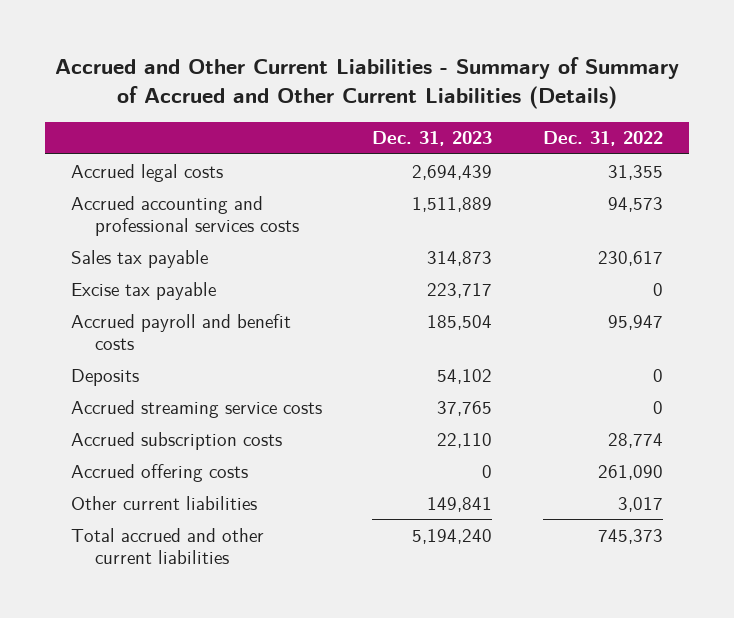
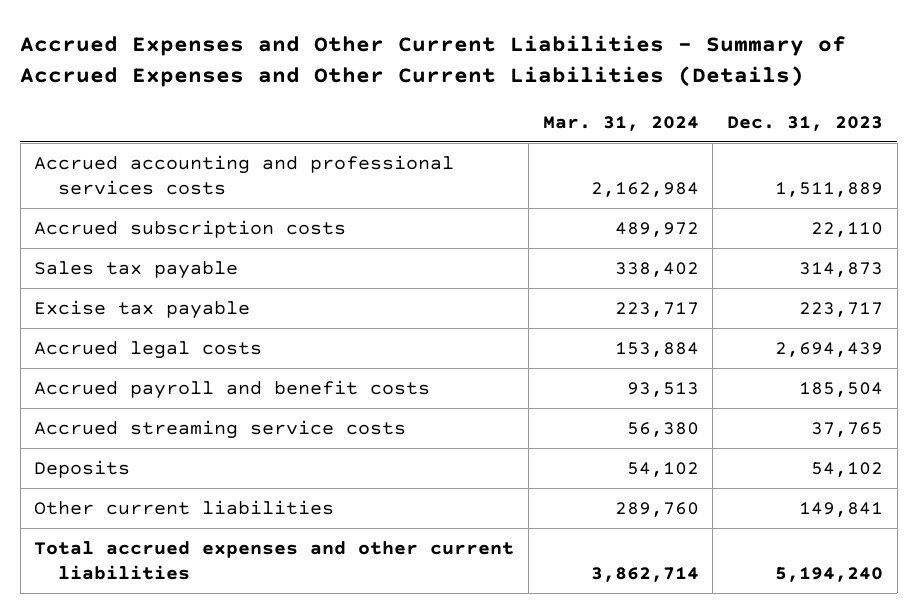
- Accrued and Other Current Liabilities - Summary of Summary of Accrued and Other Current Liabilities (Details)
+ Accrued Expenses and Other Current Liabilities - Summary of Accrued Expenses and Other Current Liabilities (Details)
- | Dec. 31, 2023 | Dec. 31, 2022
+ | Mar. 31, 2024 | Dec. 31, 2023
moved up: Accrued subscription costs | 489,972 | 22,110
moved down: Accrued legal costs | 153,884 | 2,694,439
- Accrued offering costs | 0 | 261,090
moved down: Deposits | 54,102 | 54,102
- Total accrued and other current liabilities | 5,194,240 | 745,373
+ Total accrued expenses and other current liabilities | 3,862,714 | 5,194,240

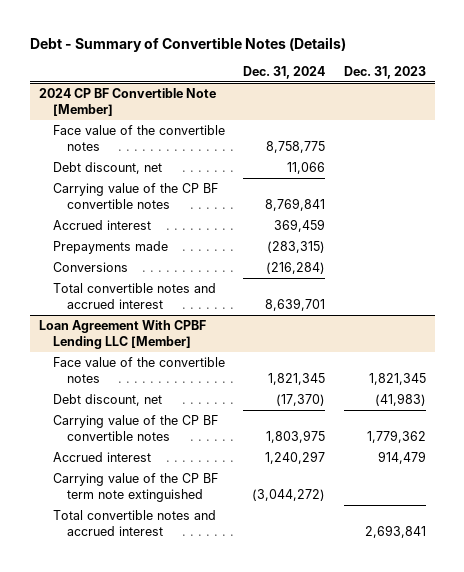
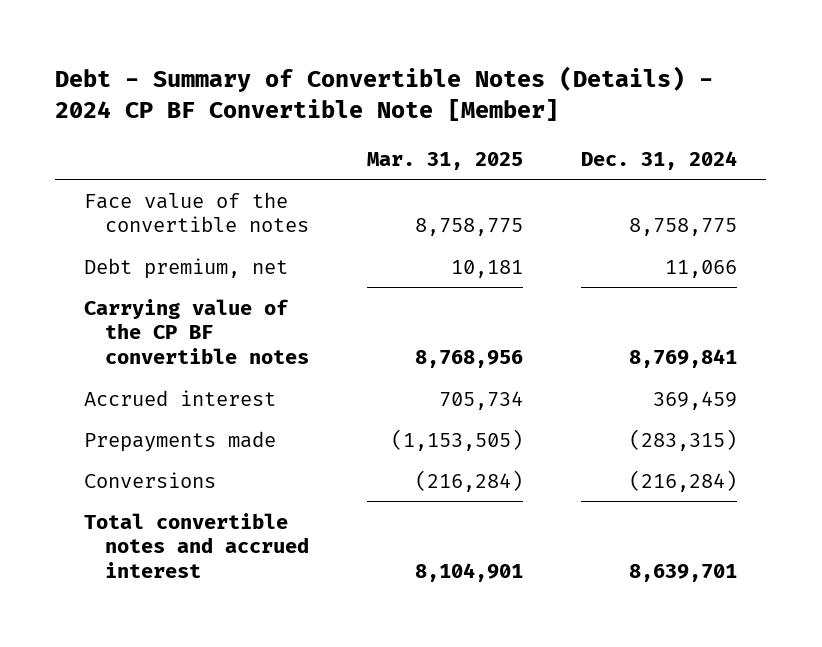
- Debt - Summary of Convertible Notes (Details)
+ Debt - Summary of Convertible Notes (Details) - 2024 CP BF Convertible Note [Member]
- | Dec. 31, 2024 | Dec. 31, 2023
+ | Mar. 31, 2025 | Dec. 31, 2024
- 2024 CP BF Convertible Note [Member]
- Debt discount, net | 11,066 |
+ Debt premium, net | 10,181 | 11,066
- Loan Agreement With CPBF Lending LLC [Member]
- Face value of the convertible notes | 1,821,345 | 1,821,345
- Debt discount, net | (17,370) | (41,983)
- Carrying value of the CP BF convertible notes | 1,803,975 | 1,779,362
- Accrued interest | 1,240,297 | 914,479
- Carrying value of the CP BF term note extinguished | (3,044,272) |
- Total convertible notes and accrued interest | | 2,693,841

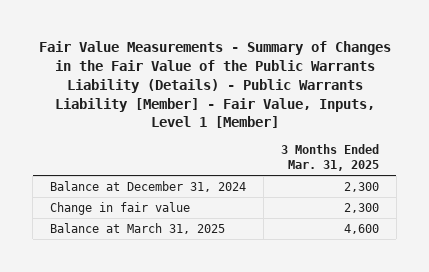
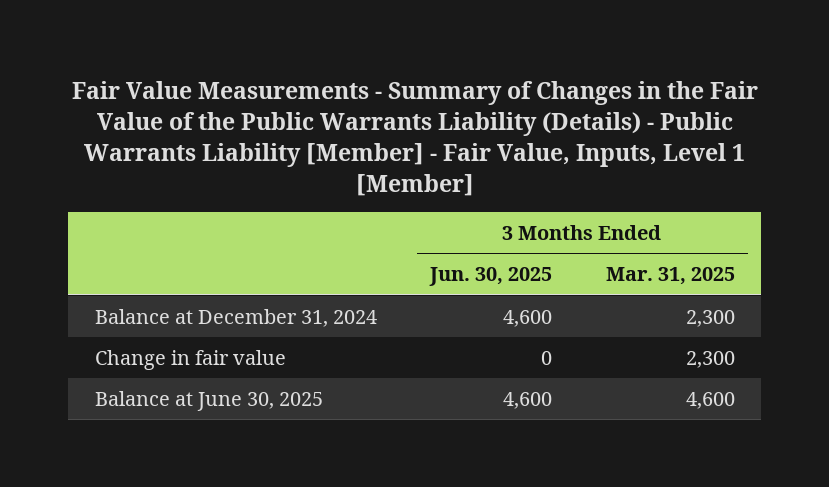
- | 3 Months Ended Mar. 31, 2025
+ | 3 Months Ended Jun. 30, 2025 | 3 Months Ended Mar. 31, 2025
- Balance at March 31, 2025 | 4,600
+ Balance at June 30, 2025 | 4,600 | 4,600

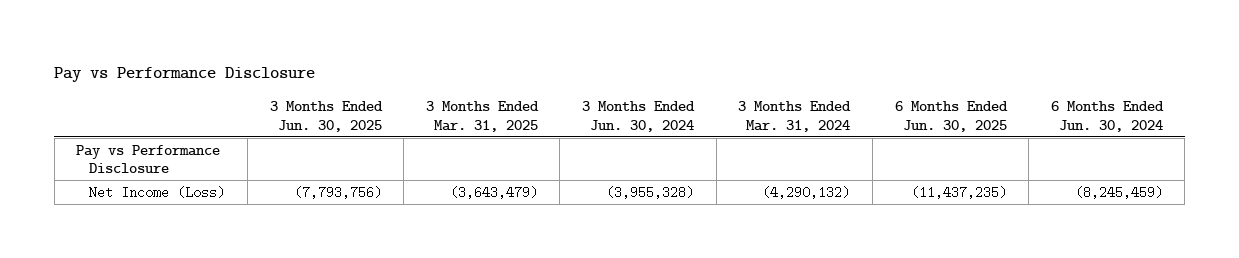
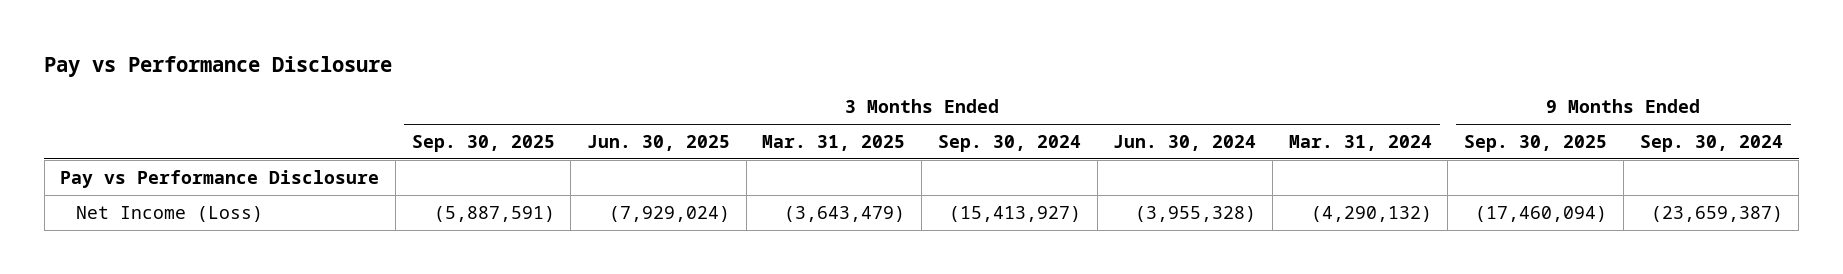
- | 3 Months Ended Jun. 30, 2025 | 3 Months Ended Mar. 31, 2025 | 3 Months Ended Jun. 30, 2024 | 3 Months Ended Mar. 31, 2024 | 6 Months Ended Jun. 30, 2025 | 6 Months Ended Jun. 30, 2024
+ | 3 Months Ended Sep. 30, 2025 | 3 Months Ended Jun. 30, 2025 | 3 Months Ended Mar. 31, 2025 | 3 Months Ended Sep. 30, 2024 | 3 Months Ended Jun. 30, 2024 | 3 Months Ended Mar. 31, 2024 | 9 Months Ended Sep. 30, 2025 | 9 Months Ended Sep. 30, 2024
- Net Income (Loss) | (7,793,756) | (3,643,479) | (3,955,328) | (4,290,132) | (11,437,235) | (8,245,459)
+ Net Income (Loss) | (5,887,591) | (7,929,024) | (3,643,479) | (15,413,927) | (3,955,328) | (4,290,132) | (17,460,094) | (23,659,387)

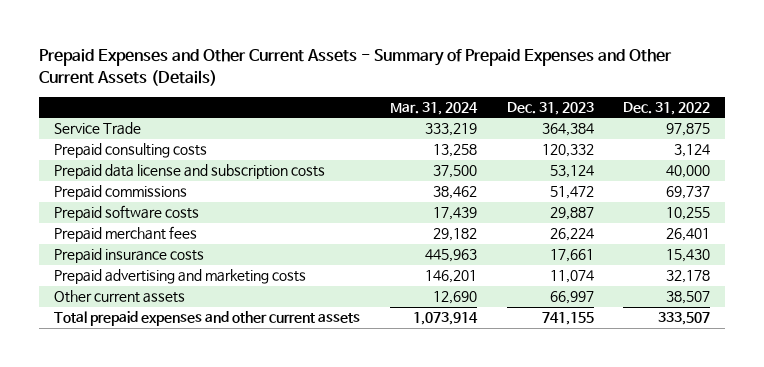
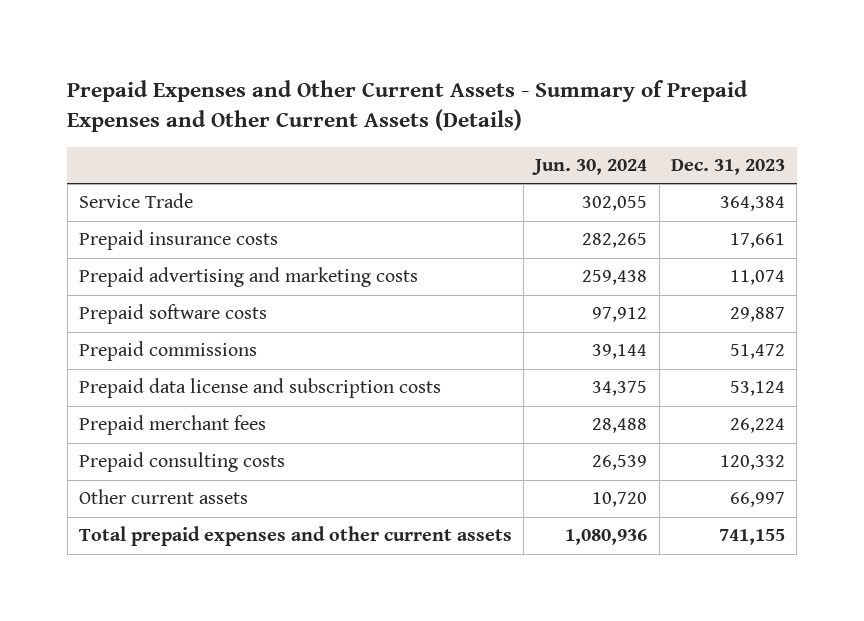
- | Mar. 31, 2024 | Dec. 31, 2023 | Dec. 31, 2022
+ | Jun. 30, 2024 | Dec. 31, 2023
moved down: Prepaid software costs | 97,912 | 29,887
moved down: Prepaid commissions | 39,144 | 51,472
moved down: Prepaid data license and subscription costs | 34,375 | 53,124
moved down: Prepaid merchant fees | 28,488 | 26,224
moved down: Prepaid consulting costs | 26,539 | 120,332

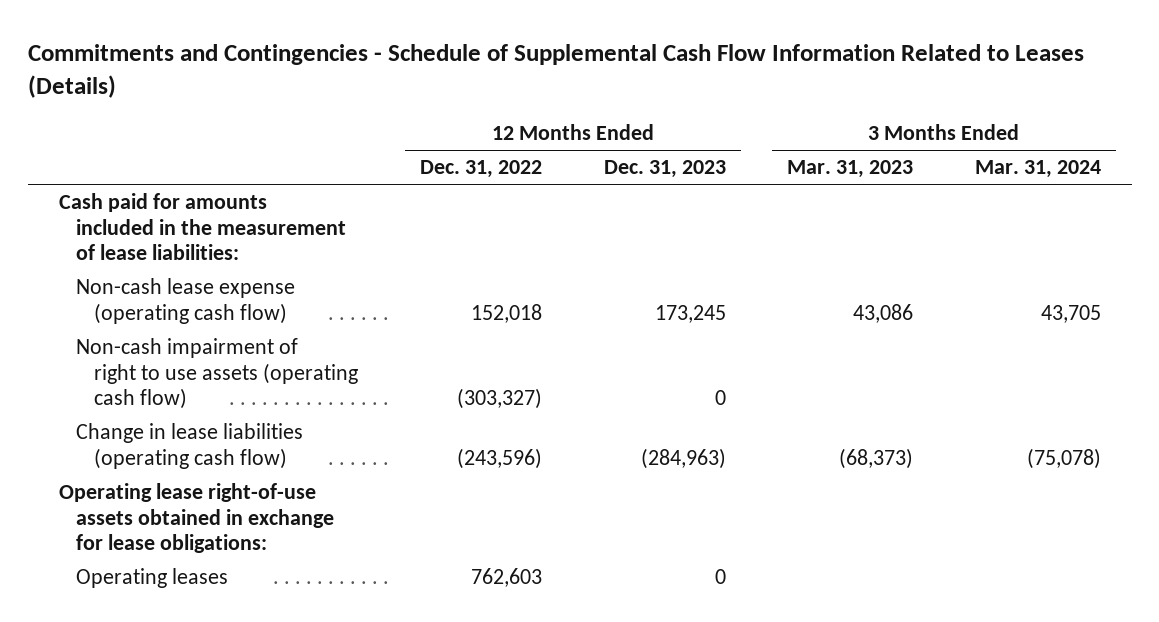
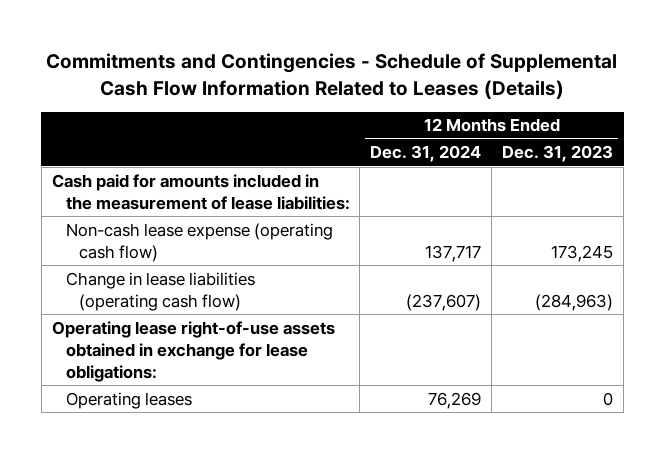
- | 12 Months Ended Dec. 31, 2022 | 12 Months Ended Dec. 31, 2023 | 3 Months Ended Mar. 31, 2023 | 3 Months Ended Mar. 31, 2024
+ | 12 Months Ended Dec. 31, 2024 | 12 Months Ended Dec. 31, 2023
- Non-cash impairment of right to use assets (operating cash flow) | (303,327) | 0 | |

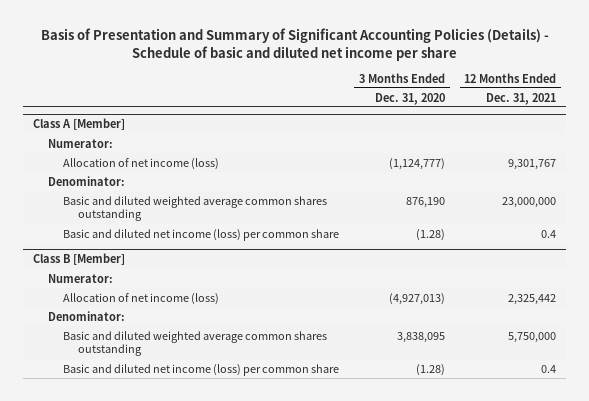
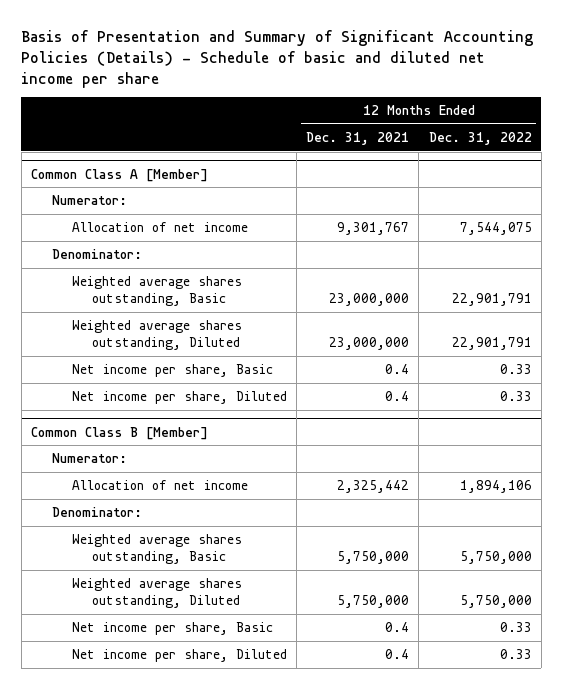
- | 3 Months Ended Dec. 31, 2020 | 12 Months Ended Dec. 31, 2021
+ | 12 Months Ended Dec. 31, 2021 | 12 Months Ended Dec. 31, 2022
- Class A [Member]
+ Common Class A [Member]
- Allocation of net income (loss) | (1,124,777) | 9,301,767
+ Allocation of net income | 9,301,767 | 7,544,075
- Basic and diluted weighted average common shares outstanding | 876,190 | 23,000,000
- Basic and diluted net income (loss) per common share | (1.28) | 0.4
- Class B [Member]
+ Weighted average shares outstanding, Basic | 23,000,000 | 22,901,791
+ Weighted average shares outstanding, Diluted | 23,000,000 | 22,901,791
+ Net income per share, Basic | 0.4 | 0.33
+ Net income per share, Diluted | 0.4 | 0.33
+ Common Class B [Member]
- Allocation of net income (loss) | (4,927,013) | 2,325,442
+ Allocation of net income | 2,325,442 | 1,894,106
- Basic and diluted weighted average common shares outstanding | 3,838,095 | 5,750,000
- Basic and diluted net income (loss) per common share | (1.28) | 0.4
+ Weighted average shares outstanding, Basic | 5,750,000 | 5,750,000
+ Weighted average shares outstanding, Diluted | 5,750,000 | 5,750,000
+ Net income per share, Basic | 0.4 | 0.33
+ Net income per share, Diluted | 0.4 | 0.33

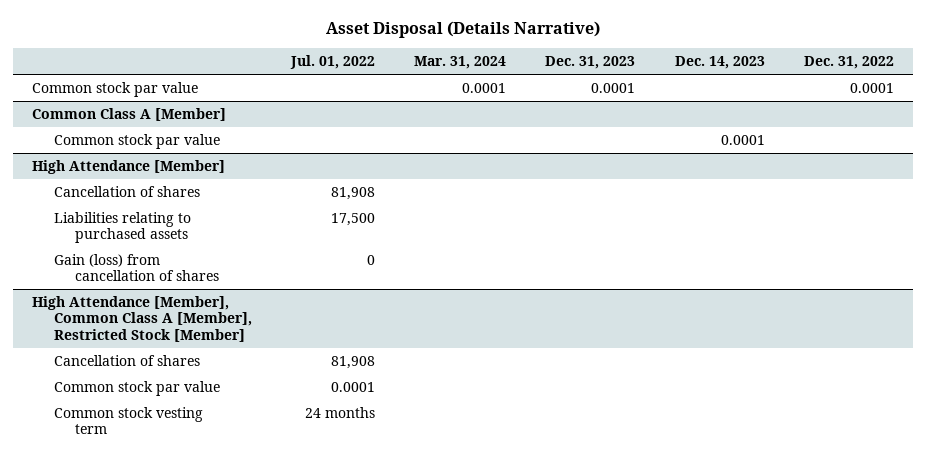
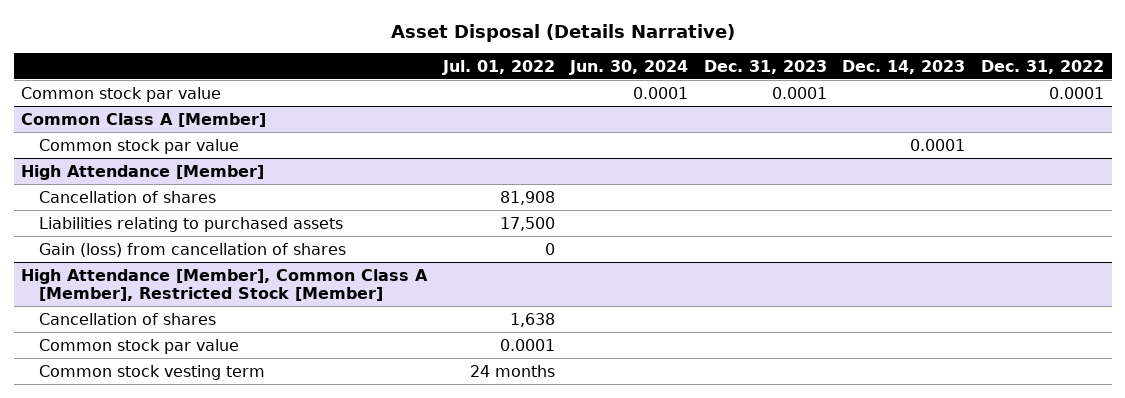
- | Jul. 01, 2022 | Mar. 31, 2024 | Dec. 31, 2023 | Dec. 14, 2023 | Dec. 31, 2022
+ | Jul. 01, 2022 | Jun. 30, 2024 | Dec. 31, 2023 | Dec. 14, 2023 | Dec. 31, 2022
@ High Attendance [Member], Common Class A [Member], Restricted Stock [Member]
- Cancellation of shares | 81,908 | | | |
+ Cancellation of shares | 1,638 | | | |

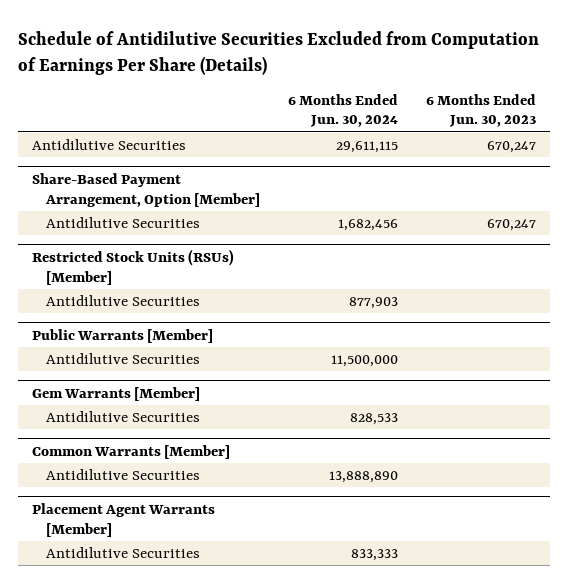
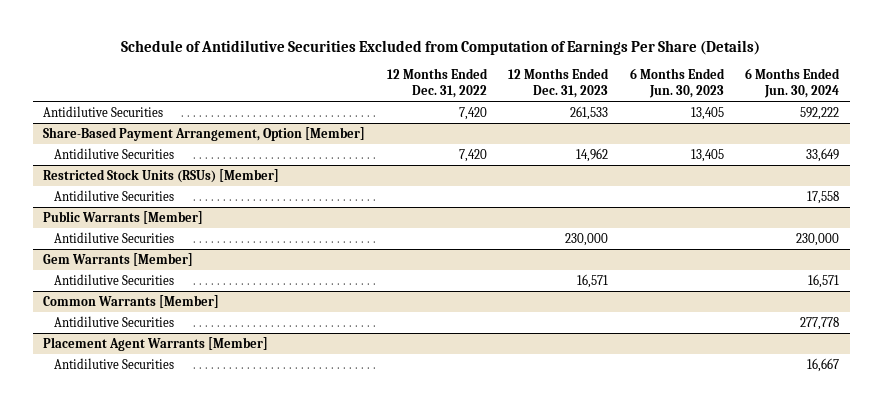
- | 6 Months Ended Jun. 30, 2024 | 6 Months Ended Jun. 30, 2023
+ | 12 Months Ended Dec. 31, 2022 | 12 Months Ended Dec. 31, 2023 | 6 Months Ended Jun. 30, 2023 | 6 Months Ended Jun. 30, 2024
- Antidilutive Securities | 29,611,115 | 670,247
+ Antidilutive Securities | 7,420 | 261,533 | 13,405 | 592,222
@ Share-Based Payment Arrangement, Option [Member]
- Antidilutive Securities | 1,682,456 | 670,247
+ Antidilutive Securities | 7,420 | 14,962 | 13,405 | 33,649
@ Restricted Stock Units (RSUs) [Member]
- Antidilutive Securities | 877,903 |
+ Antidilutive Securities | | | | 17,558
@ Public Warrants [Member]
- Antidilutive Securities | 11,500,000 |
+ Antidilutive Securities | | 230,000 | | 230,000
@ Gem Warrants [Member]
- Antidilutive Securities | 828,533 |
+ Antidilutive Securities | | 16,571 | | 16,571
@ Common Warrants [Member]
- Antidilutive Securities | 13,888,890 |
+ Antidilutive Securities | | | | 277,778
@ Placement Agent Warrants [Member]
- Antidilutive Securities | 833,333 |
+ Antidilutive Securities | | | | 16,667

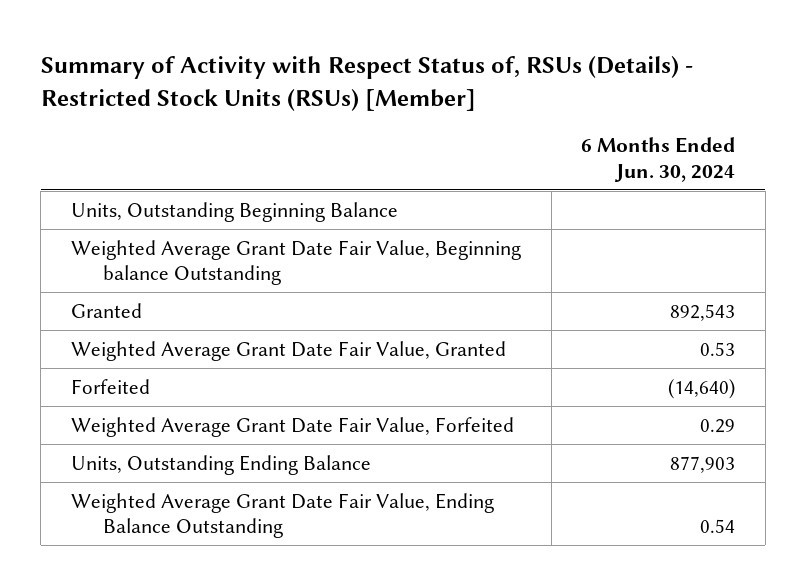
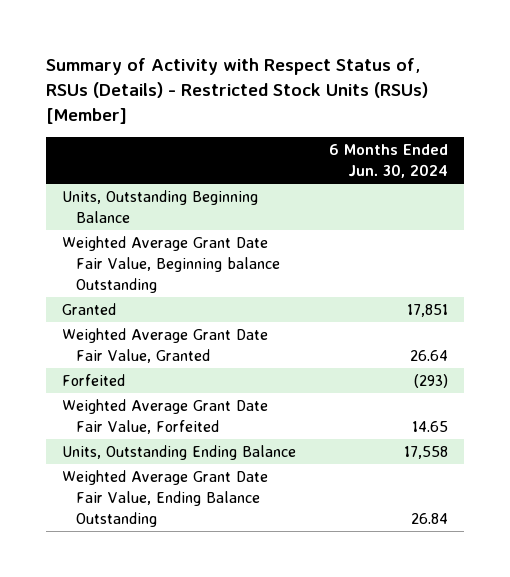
- Granted | 892,543
- Weighted Average Grant Date Fair Value, Granted | 0.53
- Forfeited | (14,640)
- Weighted Average Grant Date Fair Value, Forfeited | 0.29
- Units, Outstanding Ending Balance | 877,903
- Weighted Average Grant Date Fair Value, Ending Balance Outstanding | 0.54
+ Granted | 17,851
+ Weighted Average Grant Date Fair Value, Granted | 26.64
+ Forfeited | (293)
+ Weighted Average Grant Date Fair Value, Forfeited | 14.65
+ Units, Outstanding Ending Balance | 17,558
+ Weighted Average Grant Date Fair Value, Ending Balance Outstanding | 26.84

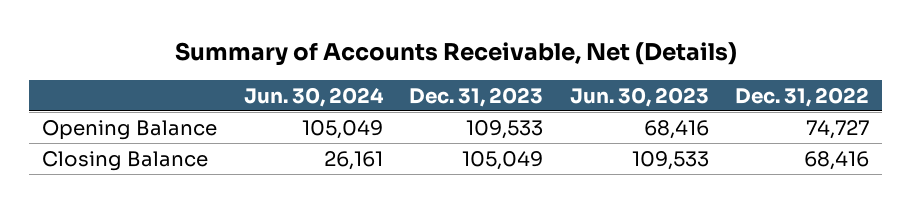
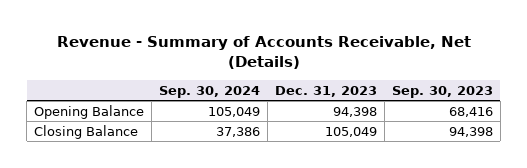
- Summary of Accounts Receivable, Net (Details)
+ Revenue - Summary of Accounts Receivable, Net (Details)
- | Jun. 30, 2024 | Dec. 31, 2023 | Jun. 30, 2023 | Dec. 31, 2022
+ | Sep. 30, 2024 | Dec. 31, 2023 | Sep. 30, 2023
- Opening Balance | 105,049 | 109,533 | 68,416 | 74,727
+ Opening Balance | 105,049 | 94,398 | 68,416

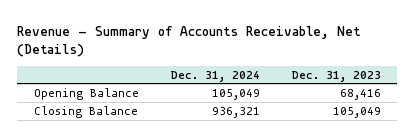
- | Sep. 30, 2024 | Dec. 31, 2023 | Sep. 30, 2023
+ | Dec. 31, 2024 | Dec. 31, 2023
- Opening Balance | 105,049 | 94,398 | 68,416
+ Opening Balance | 105,049 | 68,416

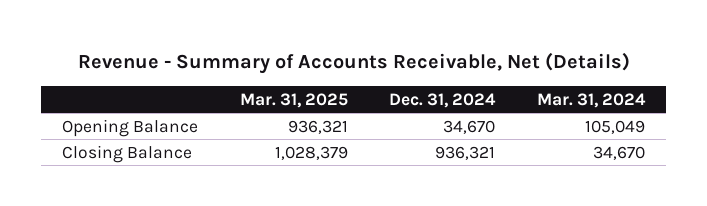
- | Dec. 31, 2024 | Dec. 31, 2023
+ | Mar. 31, 2025 | Dec. 31, 2024 | Mar. 31, 2024
- Opening Balance | 105,049 | 68,416
+ Opening Balance | 936,321 | 34,670 | 105,049

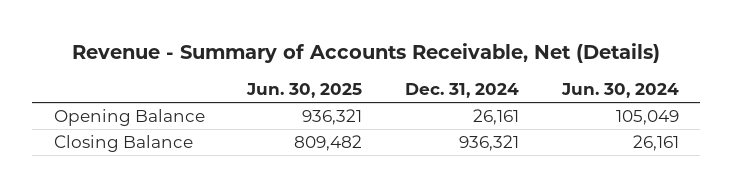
- | Mar. 31, 2025 | Dec. 31, 2024 | Mar. 31, 2024
+ | Jun. 30, 2025 | Dec. 31, 2024 | Jun. 30, 2024
- Opening Balance | 936,321 | 34,670 | 105,049
+ Opening Balance | 936,321 | 26,161 | 105,049

